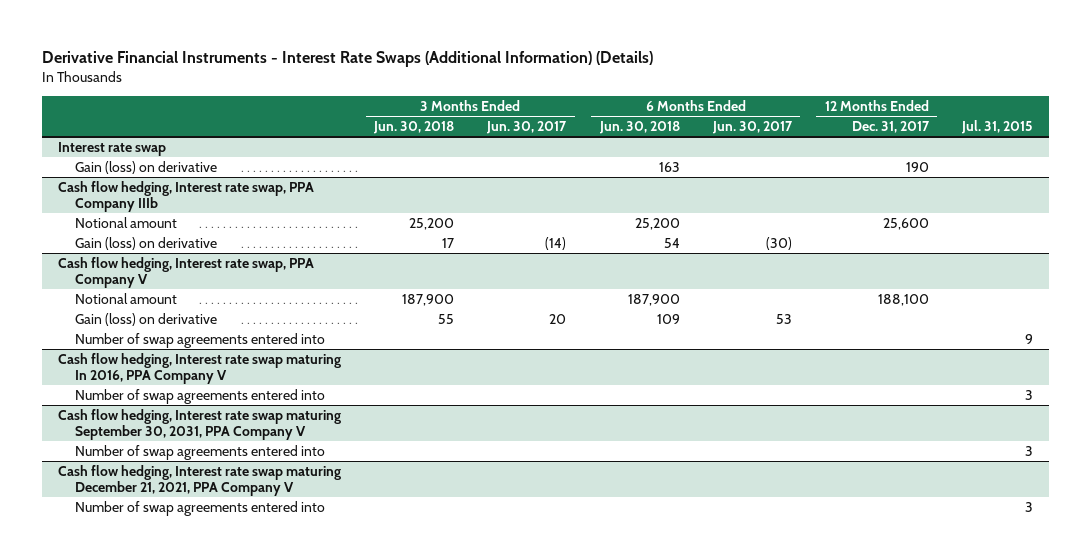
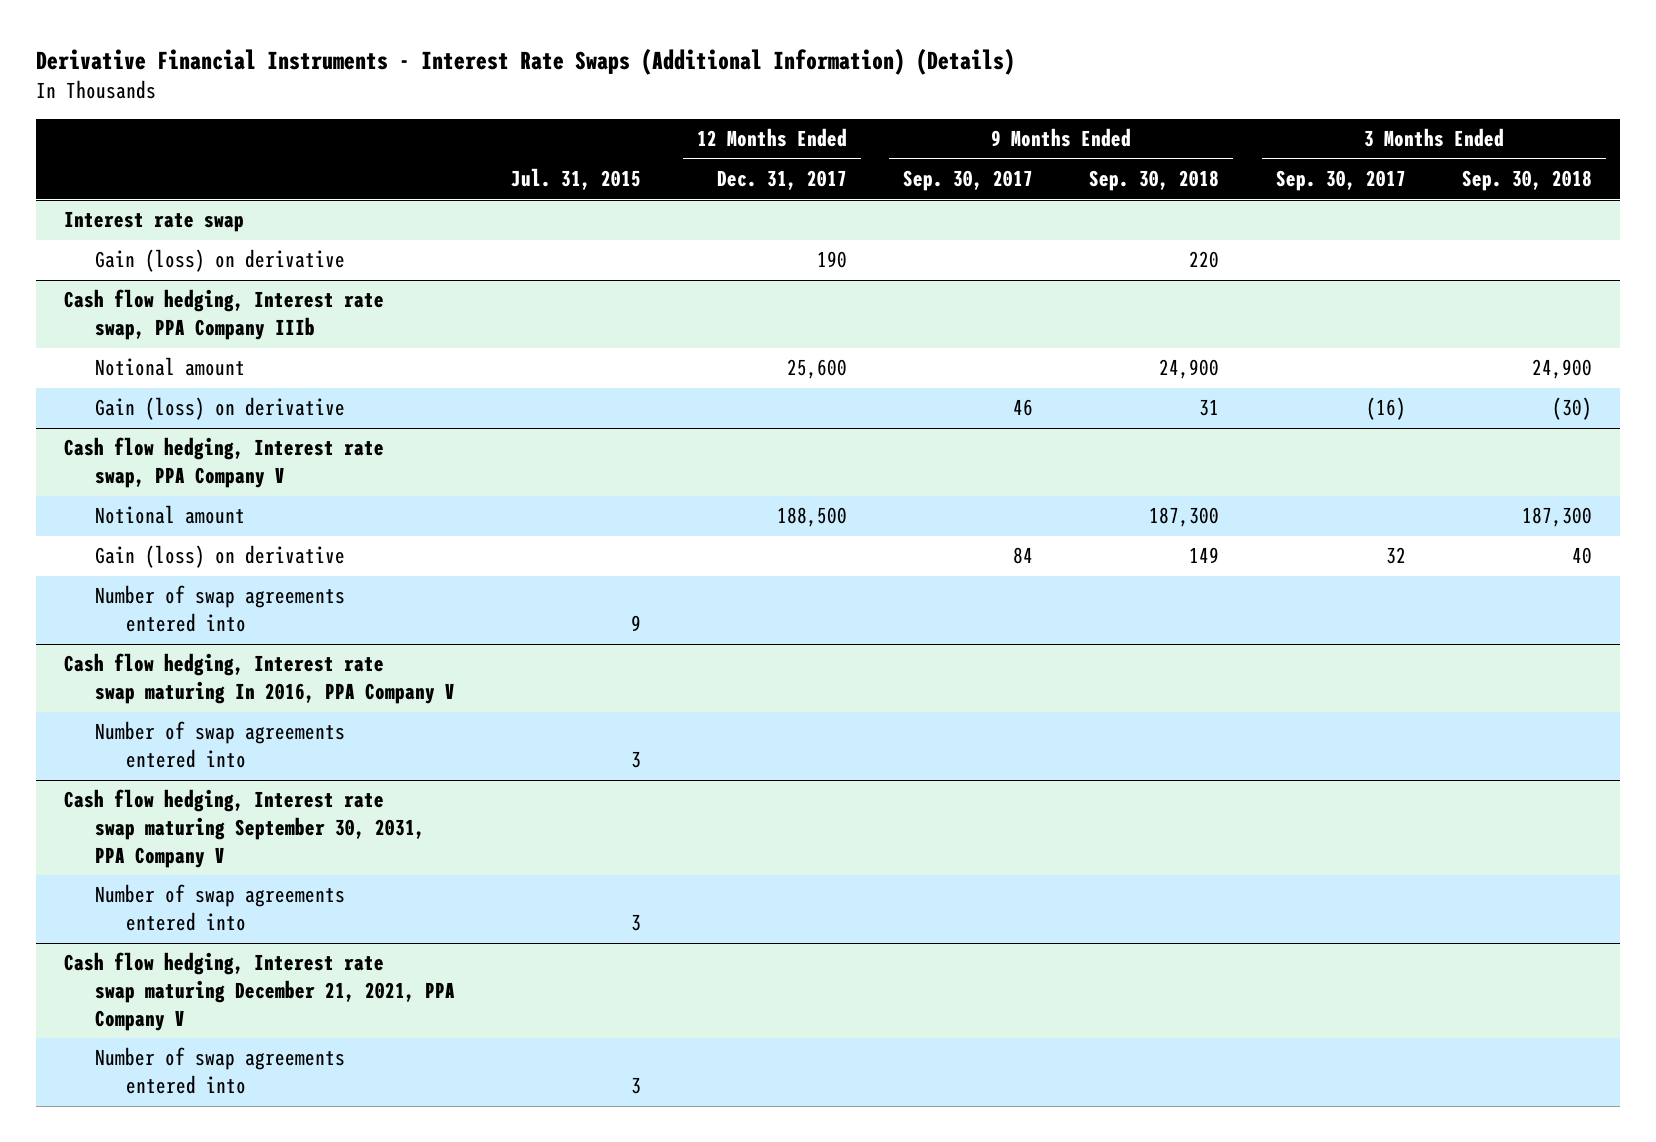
- | 3 Months Ended Jun. 30, 2018 | 3 Months Ended Jun. 30, 2017 | 6 Months Ended Jun. 30, 2018 | 6 Months Ended Jun. 30, 2017 | 12 Months Ended Dec. 31, 2017 | Jul. 31, 2015
+ | Jul. 31, 2015 | 12 Months Ended Dec. 31, 2017 | 9 Months Ended Sep. 30, 2017 | 9 Months Ended Sep. 30, 2018 | 3 Months Ended Sep. 30, 2017 | 3 Months Ended Sep. 30, 2018
@ Cash flow hedging, Interest rate swap, PPA Company V
- Notional amount | 187,900 | | 187,900 | | 188,100 |
+ Notional amount | | 188,500 | | 187,300 | | 187,300

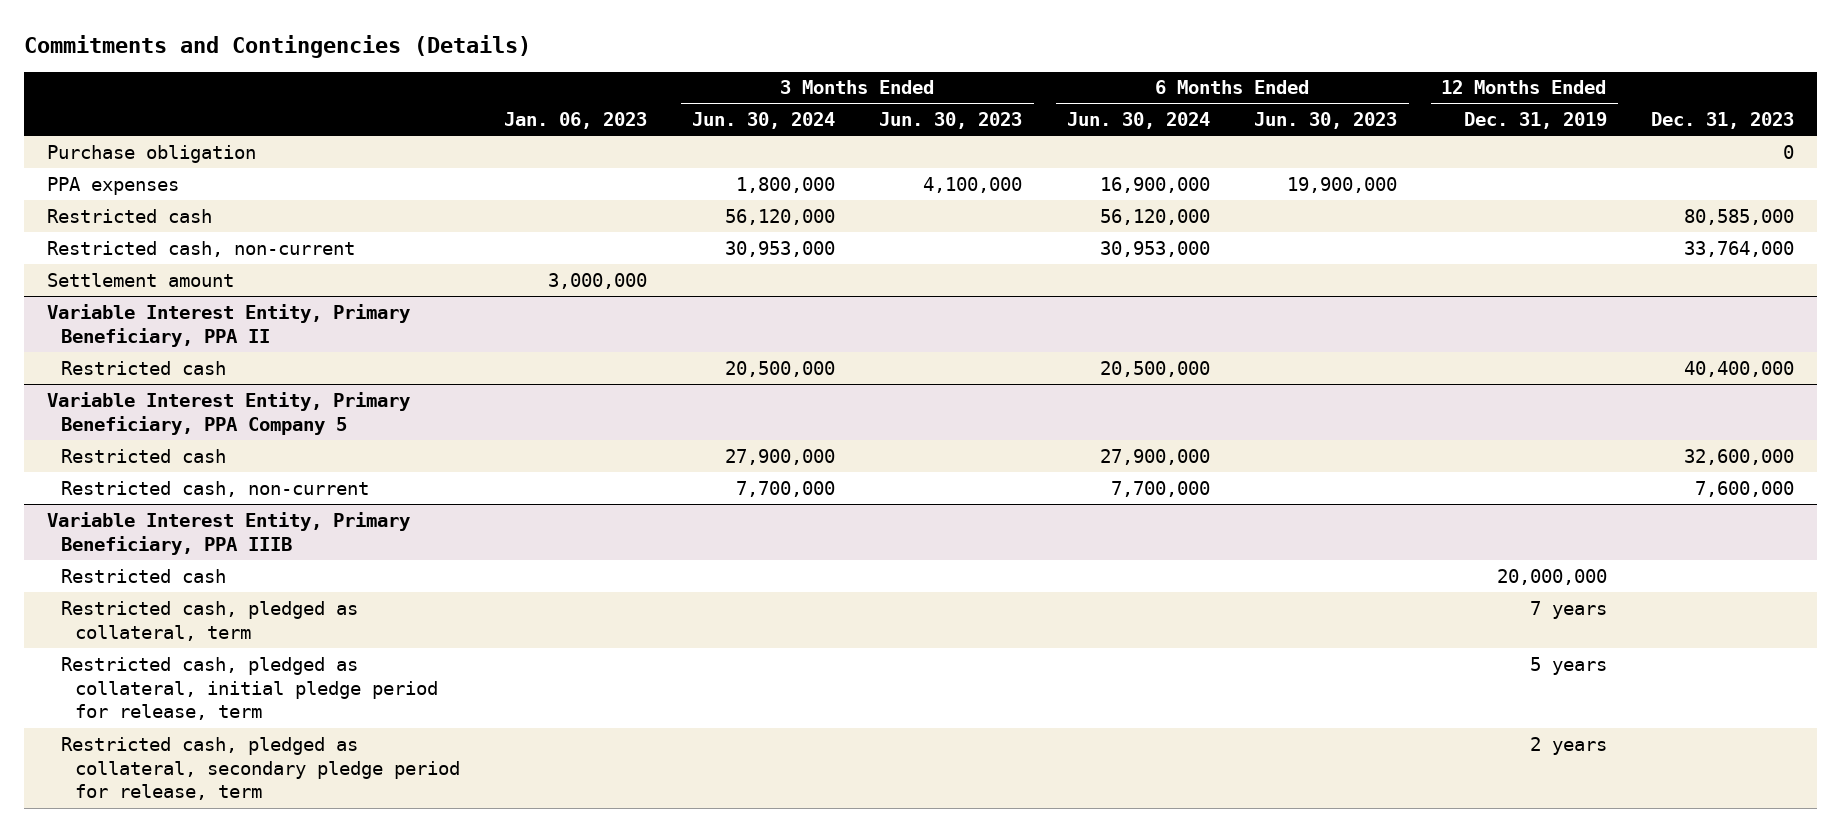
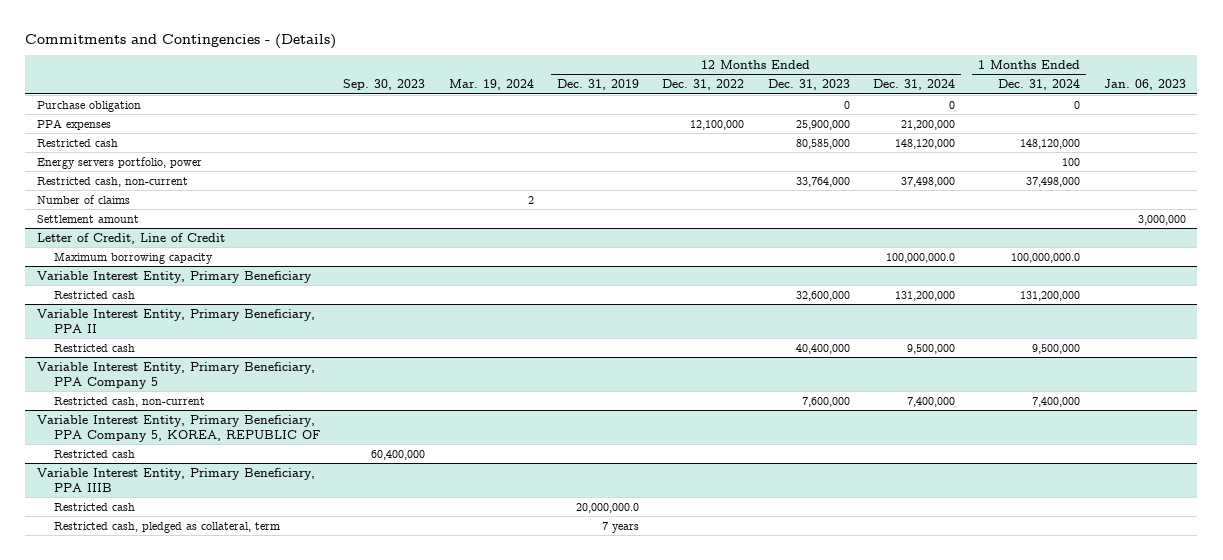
- Commitments and Contingencies (Details)
+ Commitments and Contingencies - (Details)
- | Jan. 06, 2023 | 3 Months Ended Jun. 30, 2024 | 3 Months Ended Jun. 30, 2023 | 6 Months Ended Jun. 30, 2024 | 6 Months Ended Jun. 30, 2023 | 12 Months Ended Dec. 31, 2019 | Dec. 31, 2023
+ | Sep. 30, 2023 | Mar. 19, 2024 | 12 Months Ended Dec. 31, 2019 | 12 Months Ended Dec. 31, 2022 | 12 Months Ended Dec. 31, 2023 | 12 Months Ended Dec. 31, 2024 | 1 Months Ended Dec. 31, 2024 | Jan. 06, 2023
+ Energy servers portfolio, power | | | | | | | 100 |
+ Number of claims | | 2 | | | | | |
+ Letter of Credit, Line of Credit
+ Maximum borrowing capacity | | | | | | 100,000,000.0 | 100,000,000.0 |
+ Variable Interest Entity, Primary Beneficiary
+ Restricted cash | | | | | 32,600,000 | 131,200,000 | 131,200,000 |
@ Variable Interest Entity, Primary Beneficiary, PPA Company 5
- Restricted cash | | 27,900,000 | | 27,900,000 | | | 32,600,000
+ Variable Interest Entity, Primary Beneficiary, PPA Company 5, KOREA, REPUBLIC OF
+ Restricted cash | 60,400,000 | | | | | | |
@ Variable Interest Entity, Primary Beneficiary, PPA IIIB
- Restricted cash | | | | | | 20,000,000 |
+ Restricted cash | | | 20,000,000.0 | | | | |
- Restricted cash, pledged as collateral, initial pledge period for release, term | | | | | | 5 years |
- Restricted cash, pledged as collateral, secondary pledge period for release, term | | | | | | 2 years |

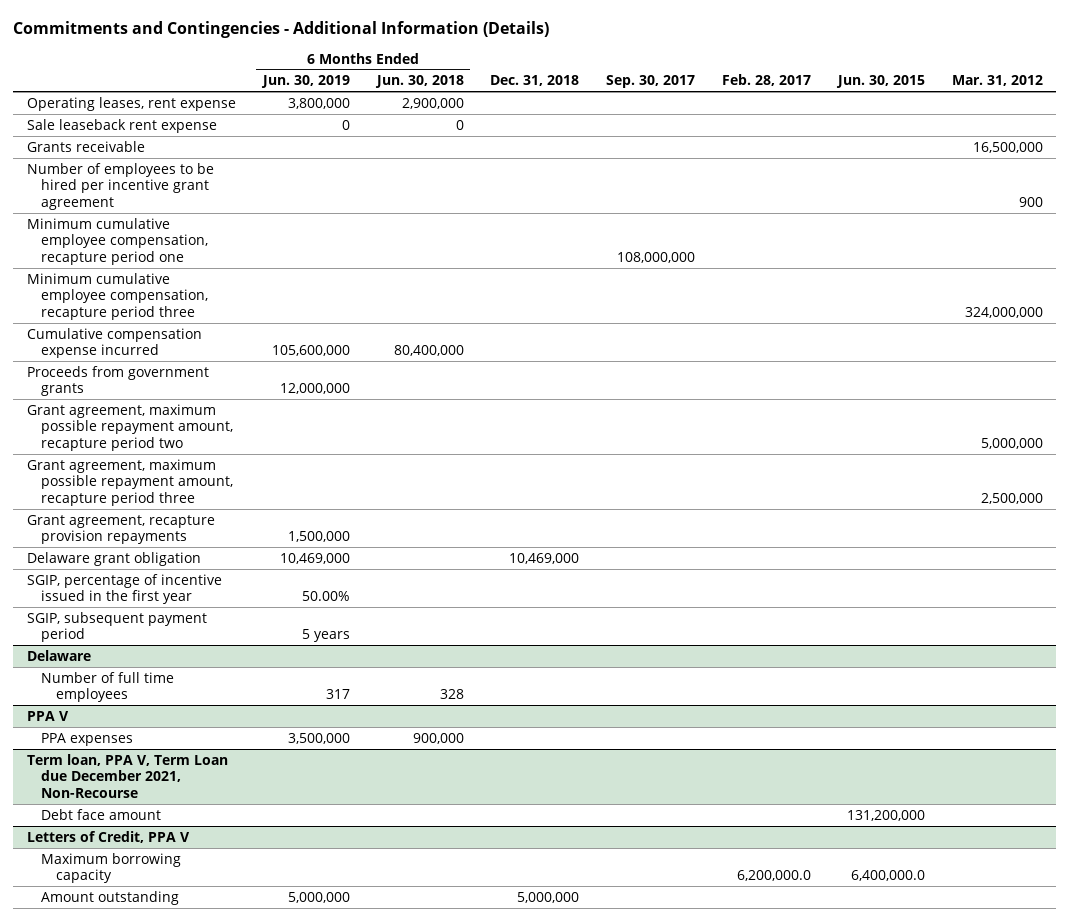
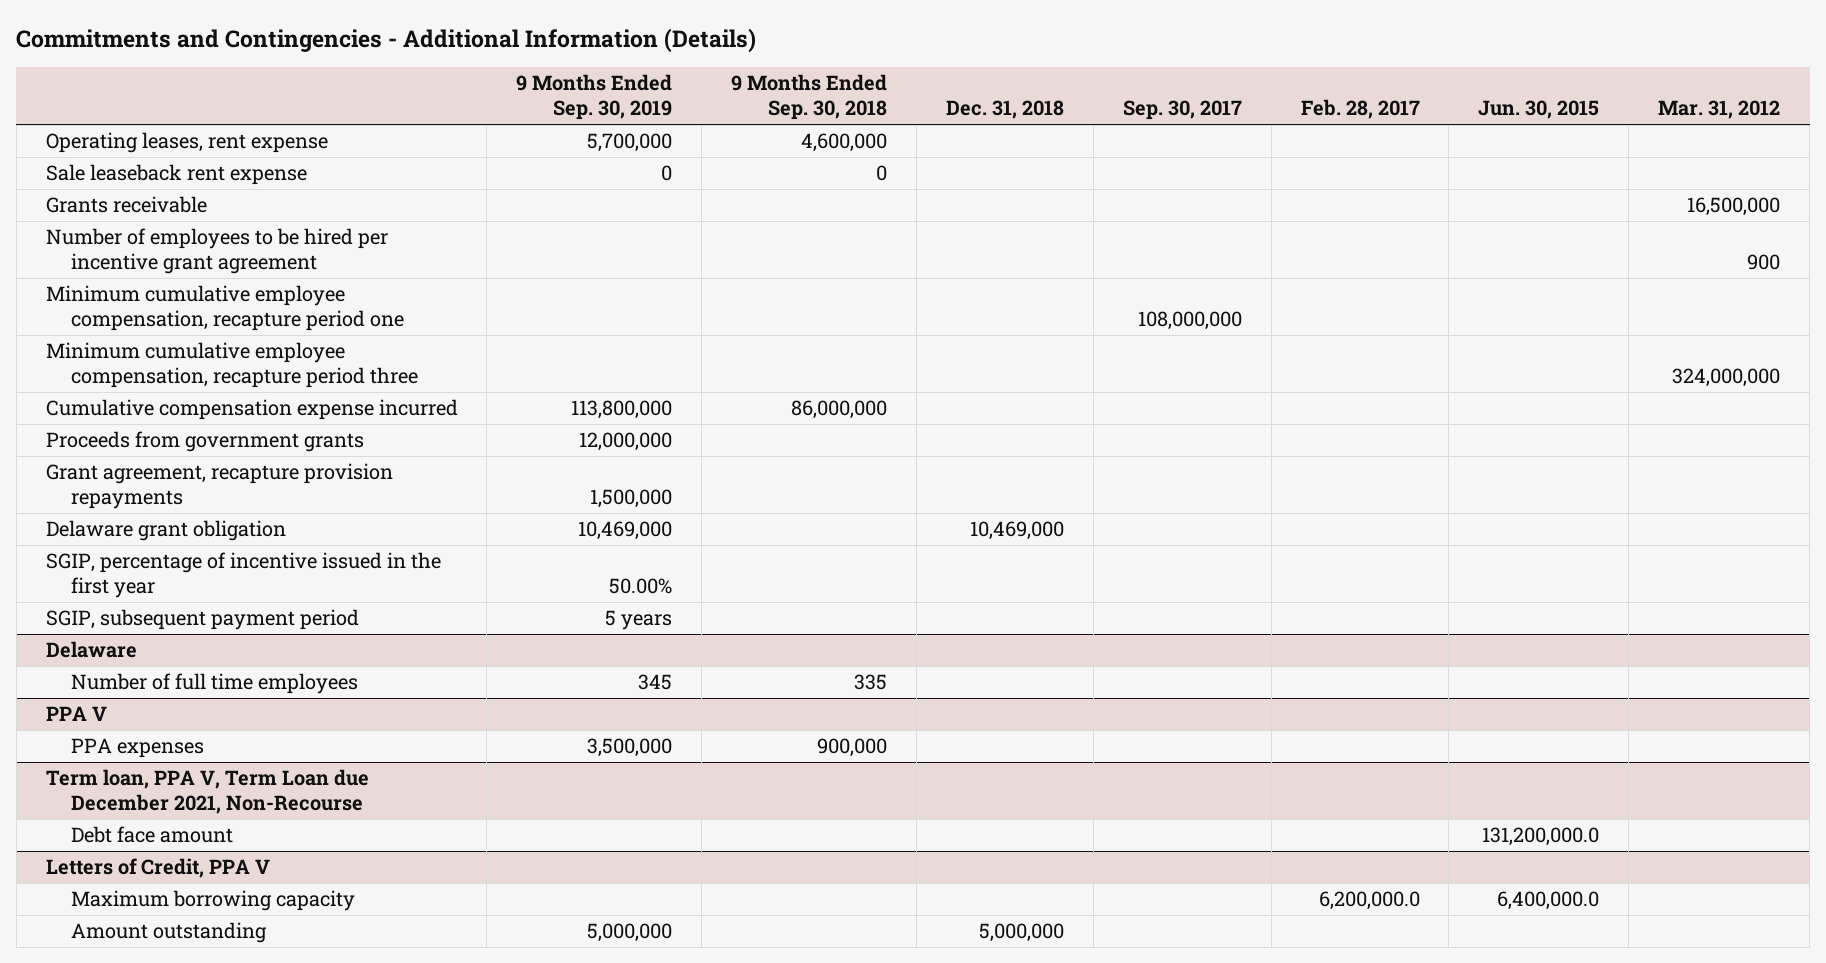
- | 6 Months Ended Jun. 30, 2019 | 6 Months Ended Jun. 30, 2018 | Dec. 31, 2018 | Sep. 30, 2017 | Feb. 28, 2017 | Jun. 30, 2015 | Mar. 31, 2012
+ | 9 Months Ended Sep. 30, 2019 | 9 Months Ended Sep. 30, 2018 | Dec. 31, 2018 | Sep. 30, 2017 | Feb. 28, 2017 | Jun. 30, 2015 | Mar. 31, 2012
- Grant agreement, maximum possible repayment amount, recapture period two | | | | | | | 5,000,000
- Grant agreement, maximum possible repayment amount, recapture period three | | | | | | | 2,500,000
@ Term loan, PPA V, Term Loan due December 2021, Non-Recourse
- Debt face amount | | | | | | 131,200,000 |
+ Debt face amount | | | | | | 131,200,000.0 |

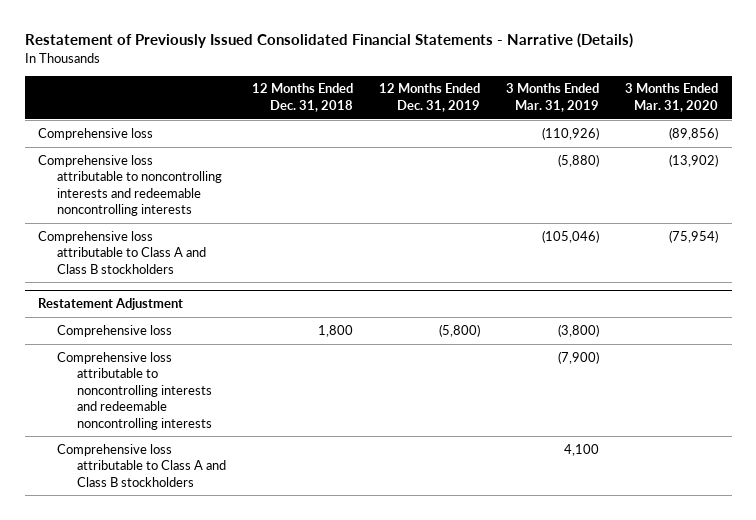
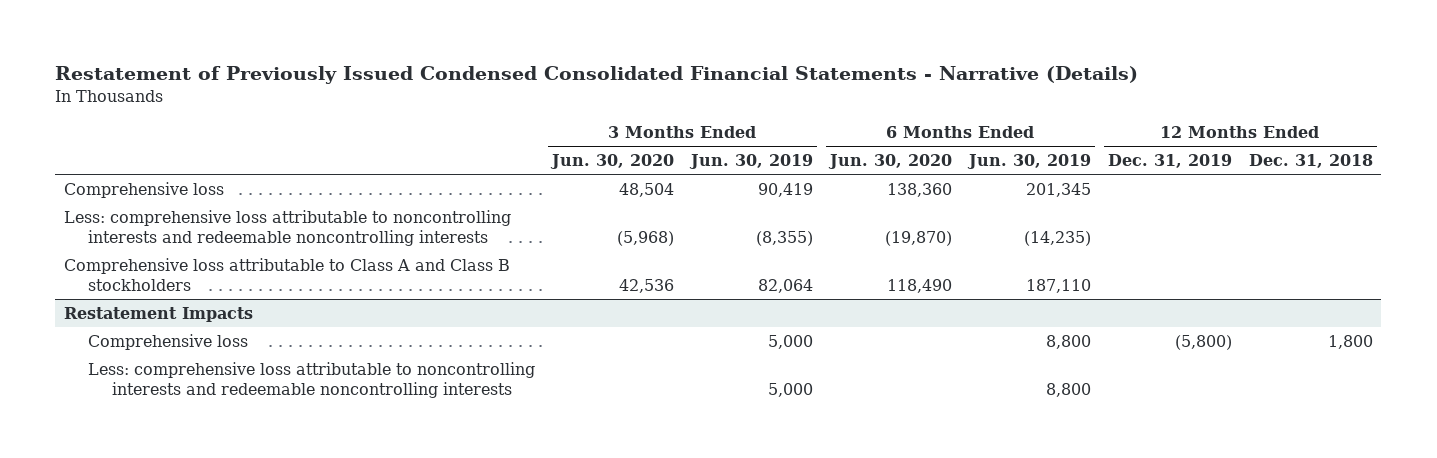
- Restatement of Previously Issued Consolidated Financial Statements - Narrative (Details)
+ Restatement of Previously Issued Condensed Consolidated Financial Statements - Narrative (Details)
- | 12 Months Ended Dec. 31, 2018 | 12 Months Ended Dec. 31, 2019 | 3 Months Ended Mar. 31, 2019 | 3 Months Ended Mar. 31, 2020
+ | 3 Months Ended Jun. 30, 2020 | 3 Months Ended Jun. 30, 2019 | 6 Months Ended Jun. 30, 2020 | 6 Months Ended Jun. 30, 2019 | 12 Months Ended Dec. 31, 2019 | 12 Months Ended Dec. 31, 2018
- Comprehensive loss attributable to noncontrolling interests and redeemable noncontrolling interests | | | (5,880) | (13,902)
+ Less: comprehensive loss attributable to noncontrolling interests and redeemable noncontrolling interests | (5,968) | (8,355) | (19,870) | (14,235) | |
- Restatement Adjustment
+ Restatement Impacts
- Comprehensive loss attributable to noncontrolling interests and redeemable noncontrolling interests | | | (7,900) |
- Comprehensive loss attributable to Class A and Class B stockholders | | | 4,100 |
+ Less: comprehensive loss attributable to noncontrolling interests and redeemable noncontrolling interests | | 5,000 | | 8,800 | |

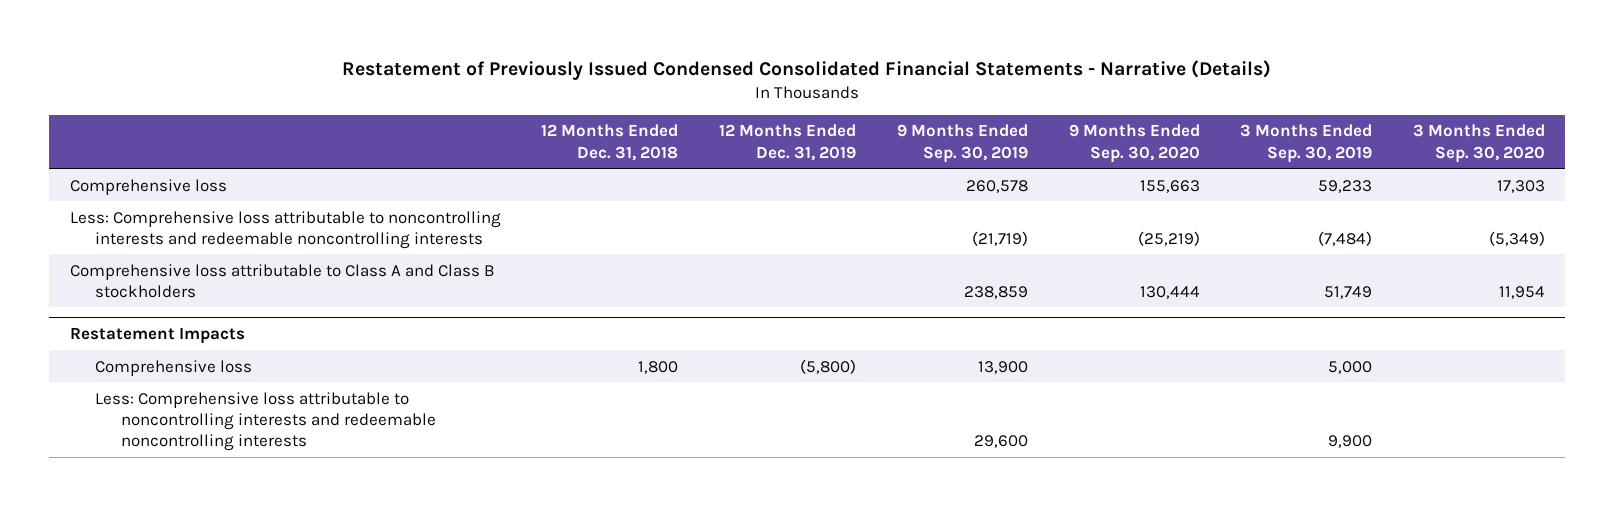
- | 3 Months Ended Jun. 30, 2020 | 3 Months Ended Jun. 30, 2019 | 6 Months Ended Jun. 30, 2020 | 6 Months Ended Jun. 30, 2019 | 12 Months Ended Dec. 31, 2019 | 12 Months Ended Dec. 31, 2018
+ | 12 Months Ended Dec. 31, 2018 | 12 Months Ended Dec. 31, 2019 | 9 Months Ended Sep. 30, 2019 | 9 Months Ended Sep. 30, 2020 | 3 Months Ended Sep. 30, 2019 | 3 Months Ended Sep. 30, 2020
- Less: comprehensive loss attributable to noncontrolling interests and redeemable noncontrolling interests | (5,968) | (8,355) | (19,870) | (14,235) | |
+ Less: Comprehensive loss attributable to noncontrolling interests and redeemable noncontrolling interests | | | (21,719) | (25,219) | (7,484) | (5,349)
@ Restatement Impacts
- Less: comprehensive loss attributable to noncontrolling interests and redeemable noncontrolling interests | | 5,000 | | 8,800 | |
+ Less: Comprehensive loss attributable to noncontrolling interests and redeemable noncontrolling interests | | | 29,600 | | 9,900 |

